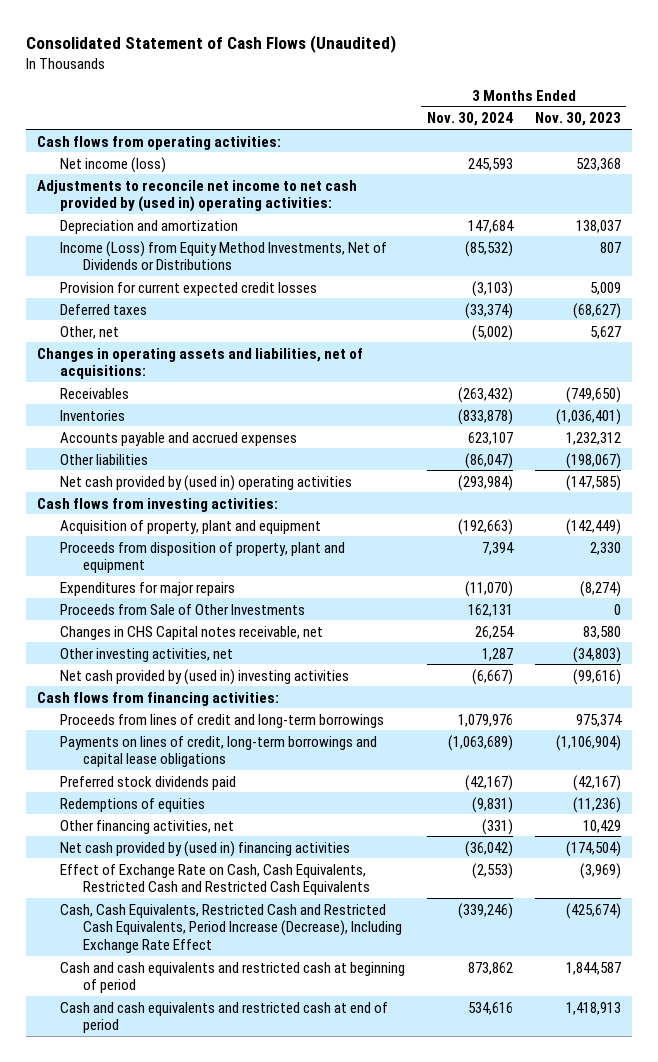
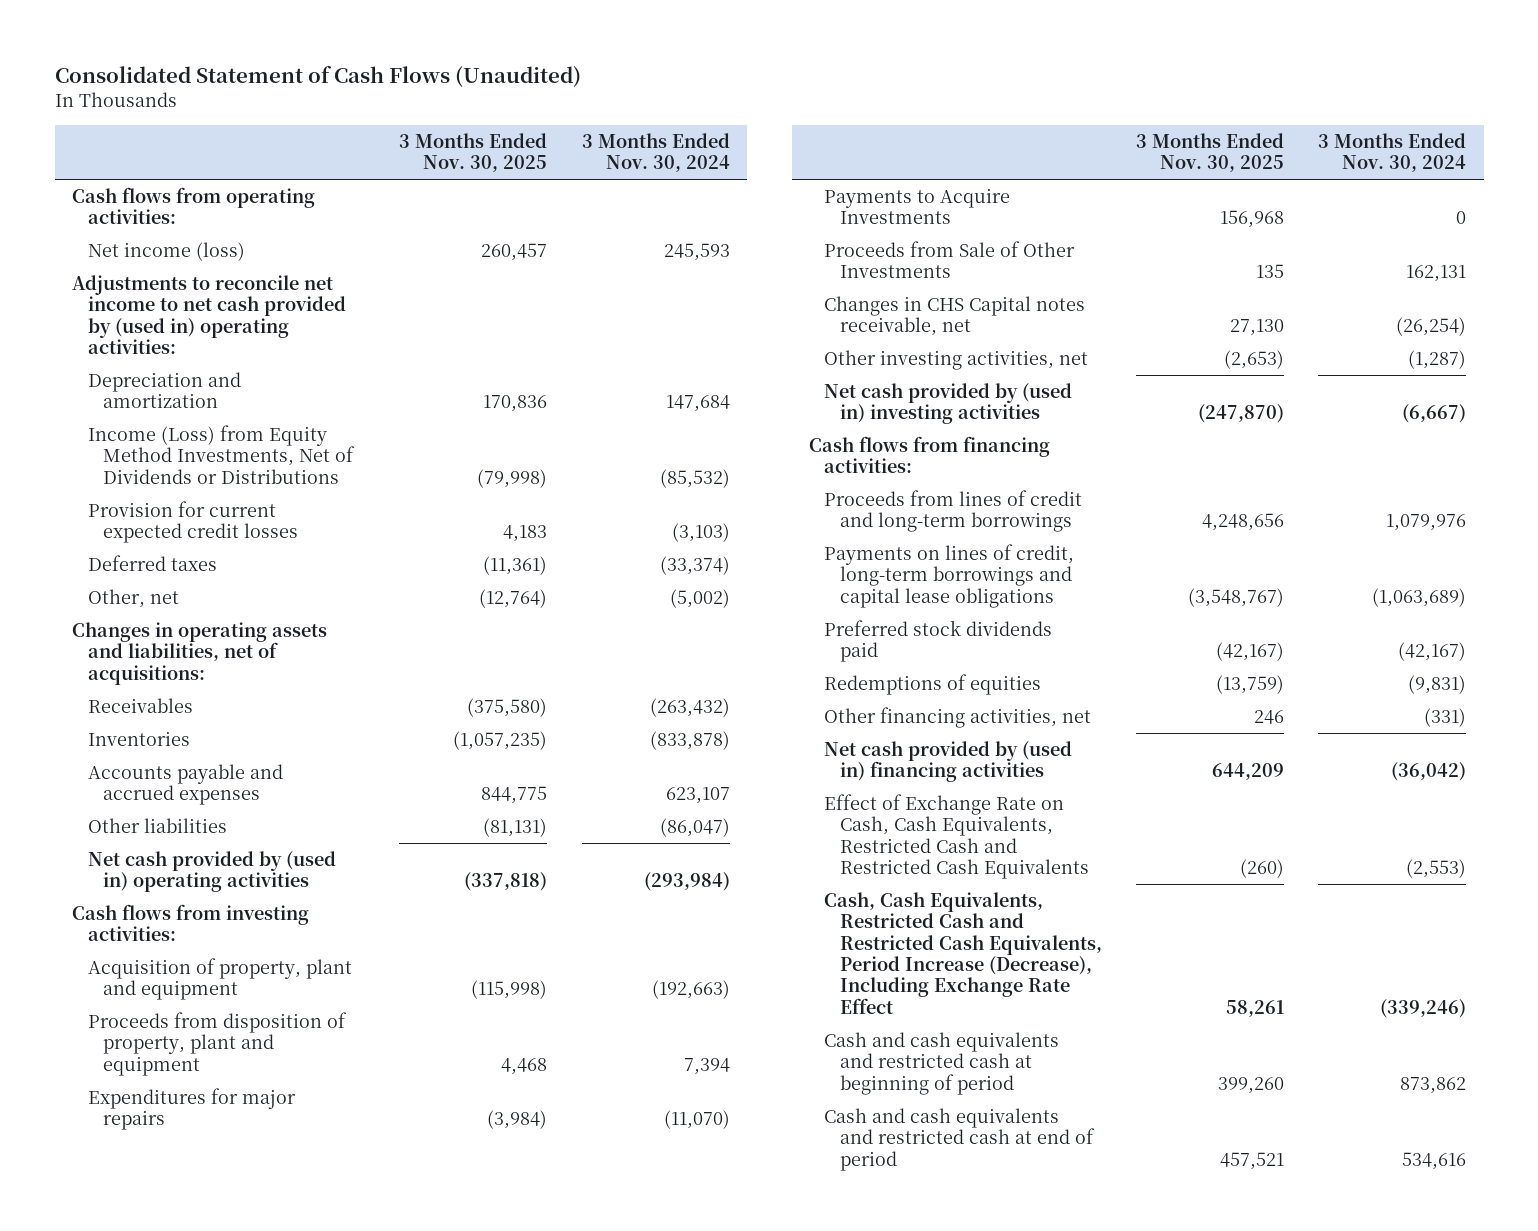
- | 3 Months Ended Nov. 30, 2024 | 3 Months Ended Nov. 30, 2023
+ | 3 Months Ended Nov. 30, 2025 | 3 Months Ended Nov. 30, 2024
+ Payments to Acquire Investments | 156,968 | 0
- Changes in CHS Capital notes receivable, net | 26,254 | 83,580
- Other investing activities, net | 1,287 | (34,803)
+ Changes in CHS Capital notes receivable, net | 27,130 | (26,254)
+ Other investing activities, net | (2,653) | (1,287)

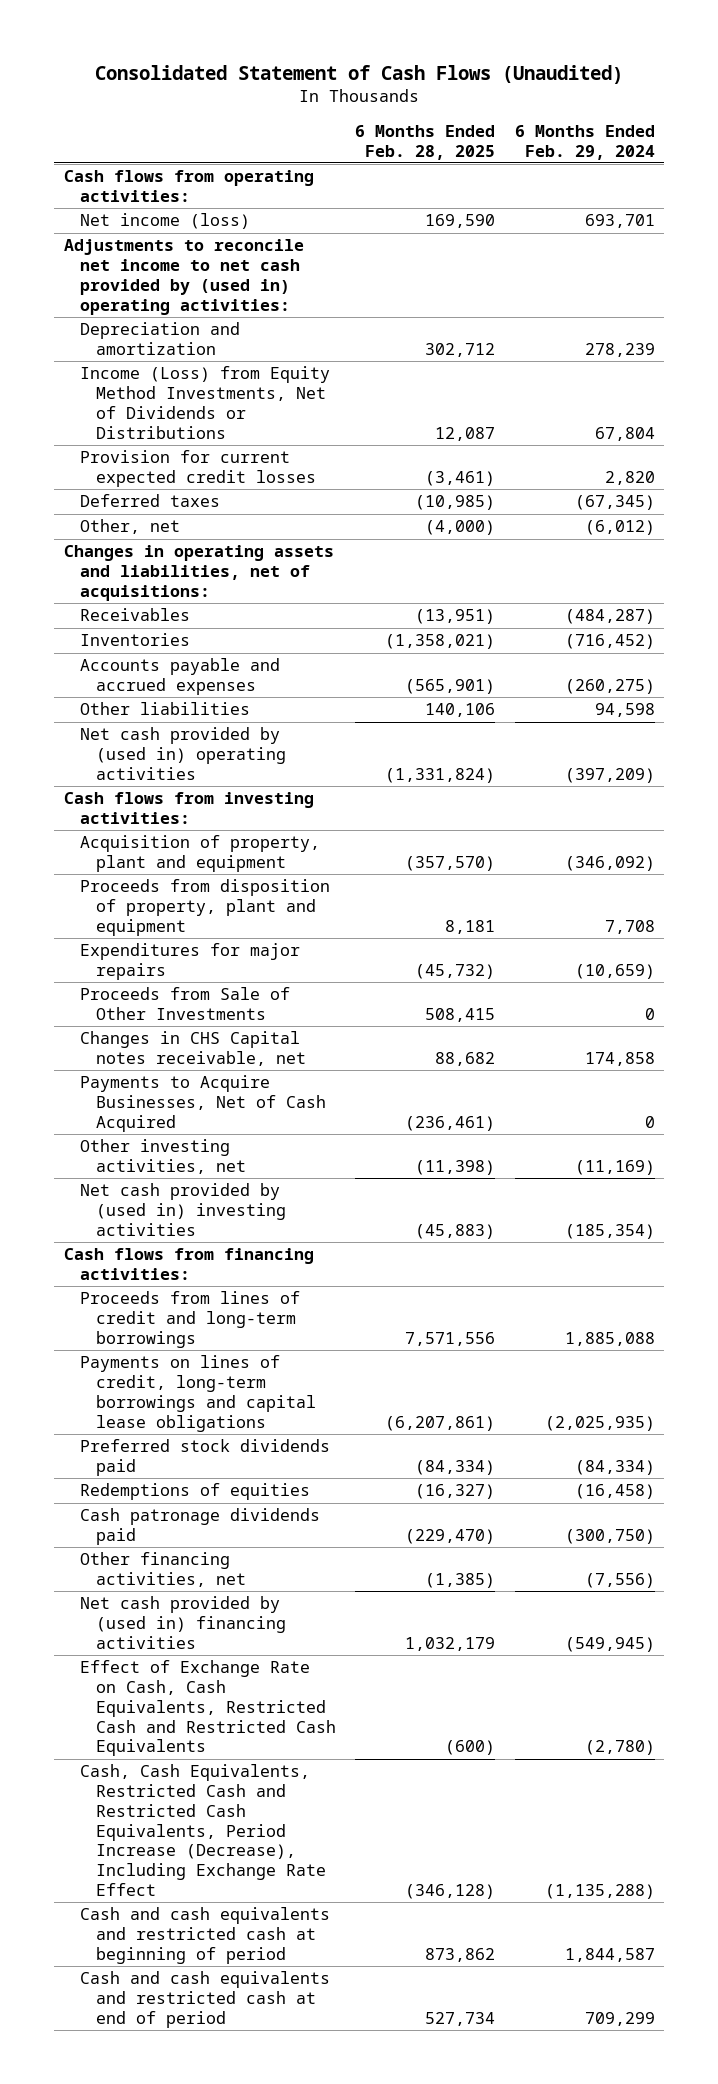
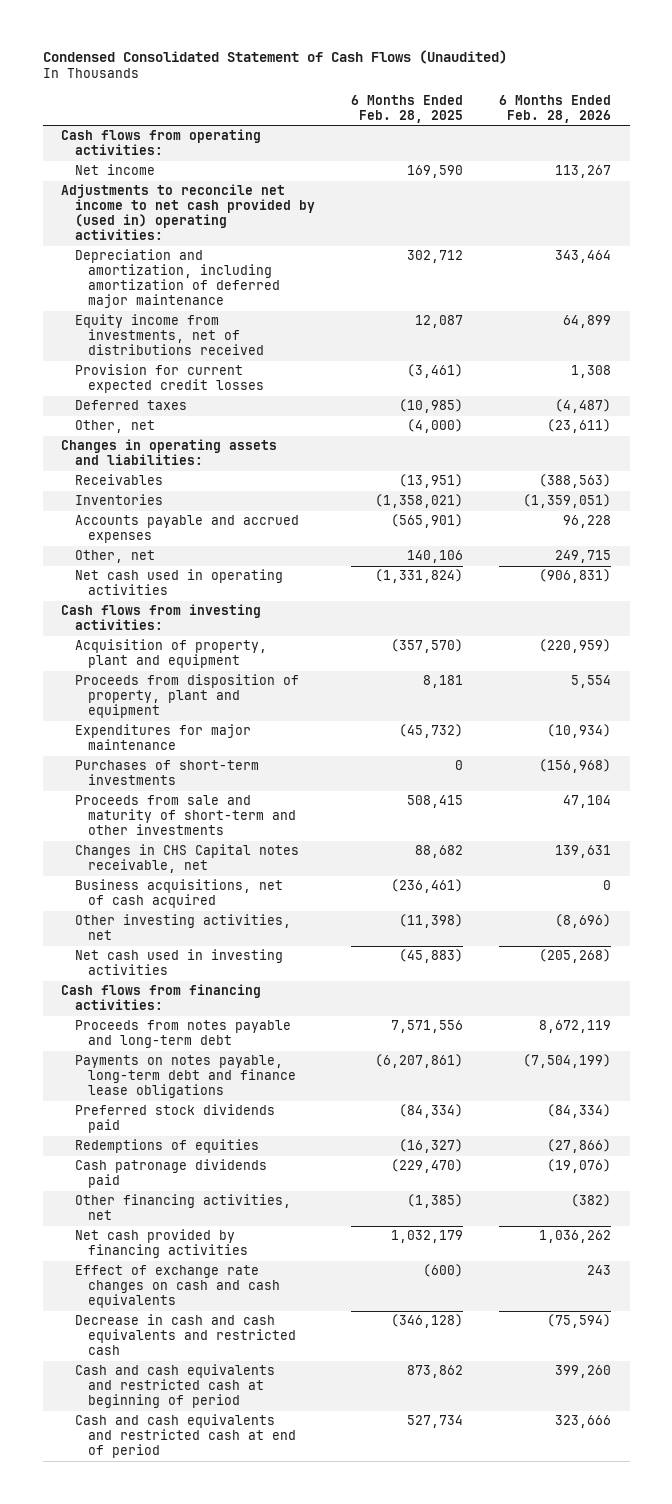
- Consolidated Statement of Cash Flows (Unaudited)
+ Condensed Consolidated Statement of Cash Flows (Unaudited)
- | 6 Months Ended Feb. 28, 2025 | 6 Months Ended Feb. 29, 2024
+ | 6 Months Ended Feb. 28, 2025 | 6 Months Ended Feb. 28, 2026
- Net income (loss) | 169,590 | 693,701
+ Net income | 169,590 | 113,267
- Depreciation and amortization | 302,712 | 278,239
- Income (Loss) from Equity Method Investments, Net of Dividends or Distributions | 12,087 | 67,804
+ Depreciation and amortization, including amortization of deferred major maintenance | 302,712 | 343,464
+ Equity income from investments, net of distributions received | 12,087 | 64,899
- Changes in operating assets and liabilities, net of acquisitions:
+ Changes in operating assets and liabilities:
- Other liabilities | 140,106 | 94,598
- Net cash provided by (used in) operating activities | (1,331,824) | (397,209)
+ Other, net | 140,106 | 249,715
+ Net cash used in operating activities | (1,331,824) | (906,831)
- Expenditures for major repairs | (45,732) | (10,659)
- Proceeds from Sale of Other Investments | 508,415 | 0
+ Expenditures for major maintenance | (45,732) | (10,934)
+ Purchases of short-term investments | 0 | (156,968)
+ Proceeds from sale and maturity of short-term and other investments | 508,415 | 47,104
- Payments to Acquire Businesses, Net of Cash Acquired | (236,461) | 0
+ Business acquisitions, net of cash acquired | (236,461) | 0
- Net cash provided by (used in) investing activities | (45,883) | (185,354)
+ Net cash used in investing activities | (45,883) | (205,268)
- Proceeds from lines of credit and long-term borrowings | 7,571,556 | 1,885,088
- Payments on lines of credit, long-term borrowings and capital lease obligations | (6,207,861) | (2,025,935)
+ Proceeds from notes payable and long-term debt | 7,571,556 | 8,672,119
+ Payments on notes payable, long-term debt and finance lease obligations | (6,207,861) | (7,504,199)
- Net cash provided by (used in) financing activities | 1,032,179 | (549,945)
- Effect of Exchange Rate on Cash, Cash Equivalents, Restricted Cash and Restricted Cash Equivalents | (600) | (2,780)
- Cash, Cash Equivalents, Restricted Cash and Restricted Cash Equivalents, Period Increase (Decrease), Including Exchange Rate Effect | (346,128) | (1,135,288)
+ Net cash provided by financing activities | 1,032,179 | 1,036,262
+ Effect of exchange rate changes on cash and cash equivalents | (600) | 243
+ Decrease in cash and cash equivalents and restricted cash | (346,128) | (75,594)

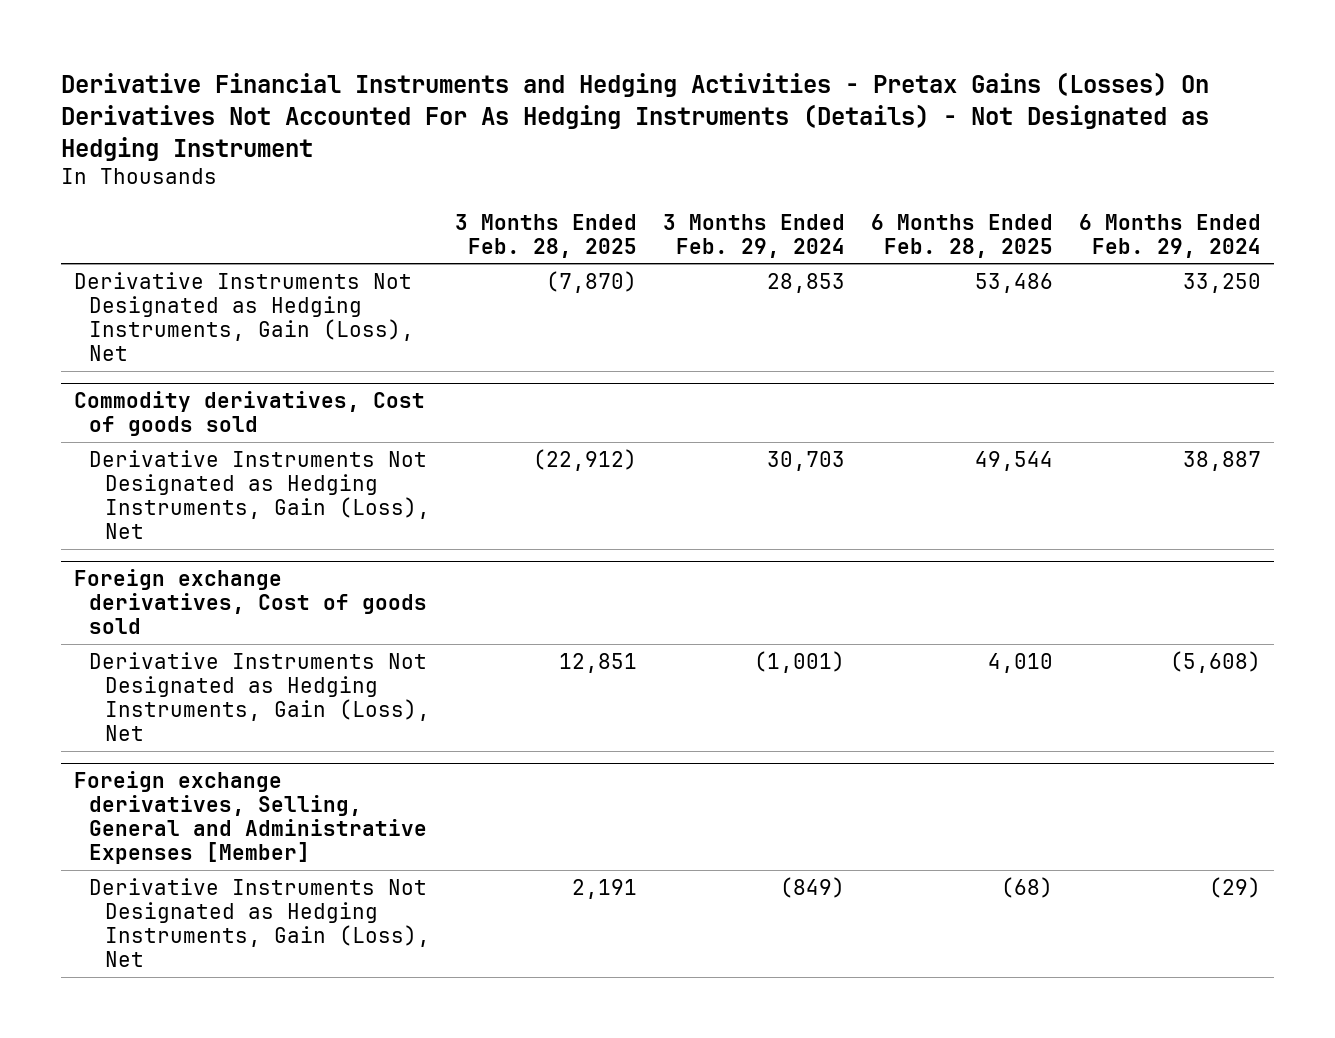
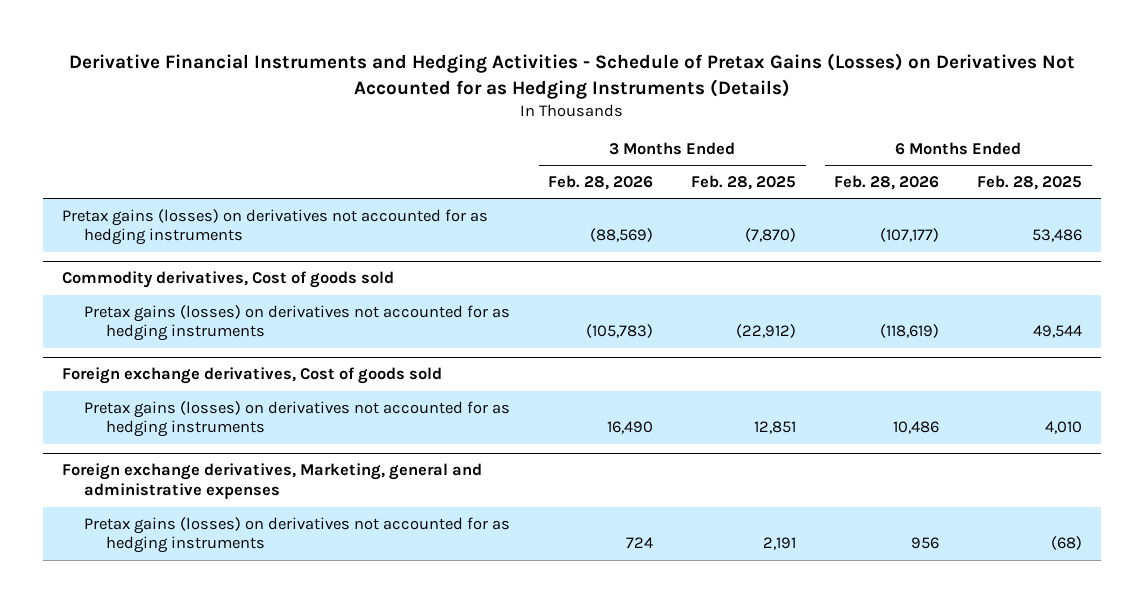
- Derivative Financial Instruments and Hedging Activities - Pretax Gains (Losses) On Derivatives Not Accounted For As Hedging Instruments (Details) - Not Designated as Hedging Instrument
+ Derivative Financial Instruments and Hedging Activities - Schedule of Pretax Gains (Losses) on Derivatives Not Accounted for as Hedging Instruments (Details)
- | 3 Months Ended Feb. 28, 2025 | 3 Months Ended Feb. 29, 2024 | 6 Months Ended Feb. 28, 2025 | 6 Months Ended Feb. 29, 2024
+ | 3 Months Ended Feb. 28, 2026 | 3 Months Ended Feb. 28, 2025 | 6 Months Ended Feb. 28, 2026 | 6 Months Ended Feb. 28, 2025
- Derivative Instruments Not Designated as Hedging Instruments, Gain (Loss), Net | (7,870) | 28,853 | 53,486 | 33,250
+ Pretax gains (losses) on derivatives not accounted for as hedging instruments | (88,569) | (7,870) | (107,177) | 53,486
@ Commodity derivatives, Cost of goods sold
- Derivative Instruments Not Designated as Hedging Instruments, Gain (Loss), Net | (22,912) | 30,703 | 49,544 | 38,887
+ Pretax gains (losses) on derivatives not accounted for as hedging instruments | (105,783) | (22,912) | (118,619) | 49,544
@ Foreign exchange derivatives, Cost of goods sold
- Derivative Instruments Not Designated as Hedging Instruments, Gain (Loss), Net | 12,851 | (1,001) | 4,010 | (5,608)
- Foreign exchange derivatives, Selling, General and Administrative Expenses [Member]
- Derivative Instruments Not Designated as Hedging Instruments, Gain (Loss), Net | 2,191 | (849) | (68) | (29)
@ Foreign exchange derivatives, Cost of goods sold
+ Pretax gains (losses) on derivatives not accounted for as hedging instruments | 16,490 | 12,851 | 10,486 | 4,010
+ Foreign exchange derivatives, Marketing, general and administrative expenses
+ Pretax gains (losses) on derivatives not accounted for as hedging instruments | 724 | 2,191 | 956 | (68)

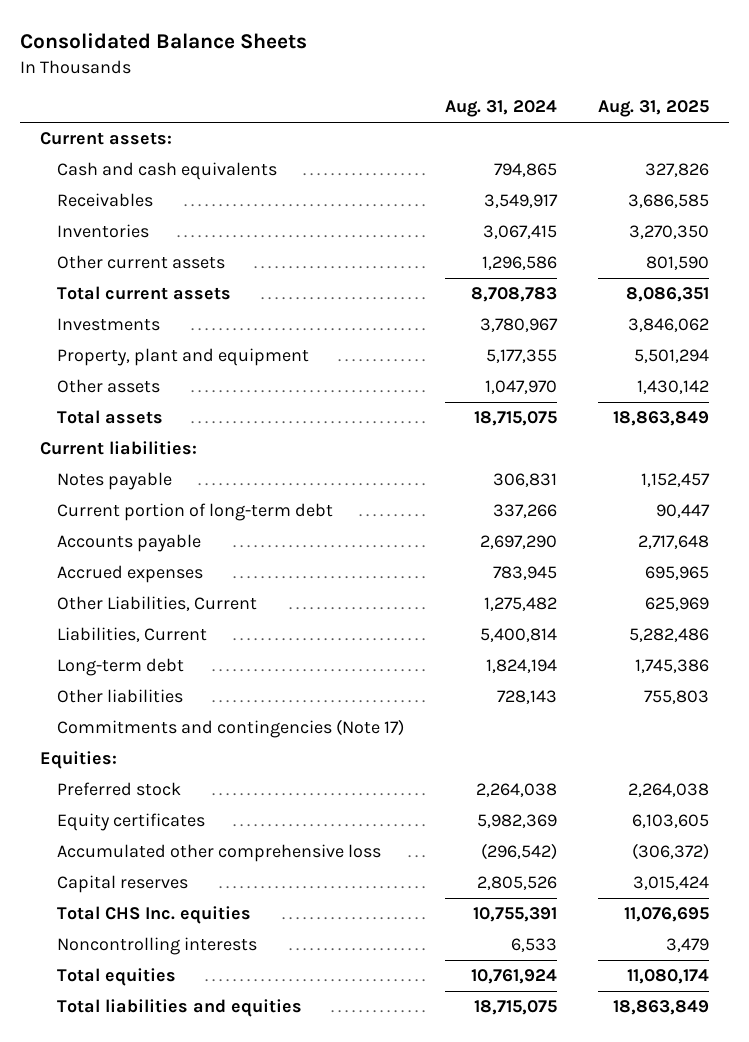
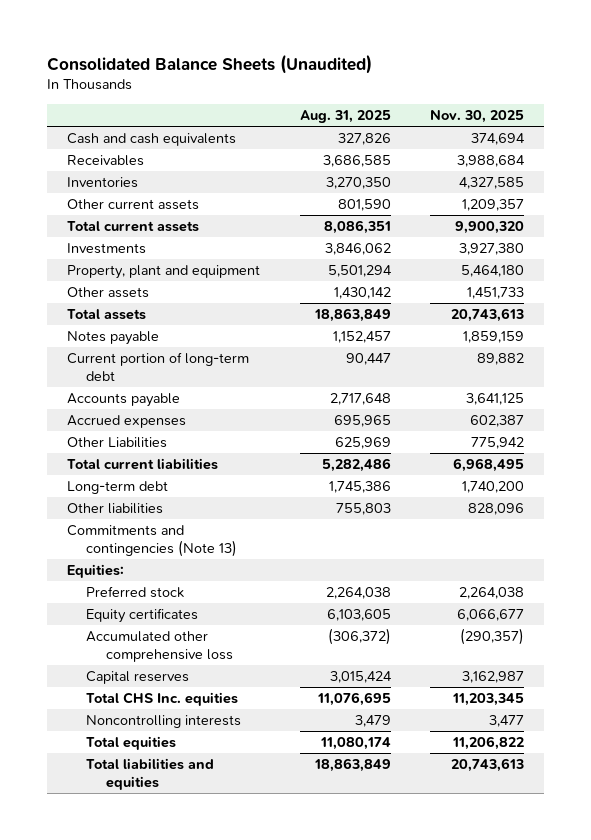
- Consolidated Balance Sheets
+ Consolidated Balance Sheets (Unaudited)
- | Aug. 31, 2024 | Aug. 31, 2025
+ | Aug. 31, 2025 | Nov. 30, 2025
- Current assets:
- Current liabilities:
- Other Liabilities, Current | 1,275,482 | 625,969
- Liabilities, Current | 5,400,814 | 5,282,486
+ Other Liabilities | 625,969 | 775,942
+ Total current liabilities | 5,282,486 | 6,968,495
- Commitments and contingencies (Note 17)
+ Commitments and contingencies (Note 13)

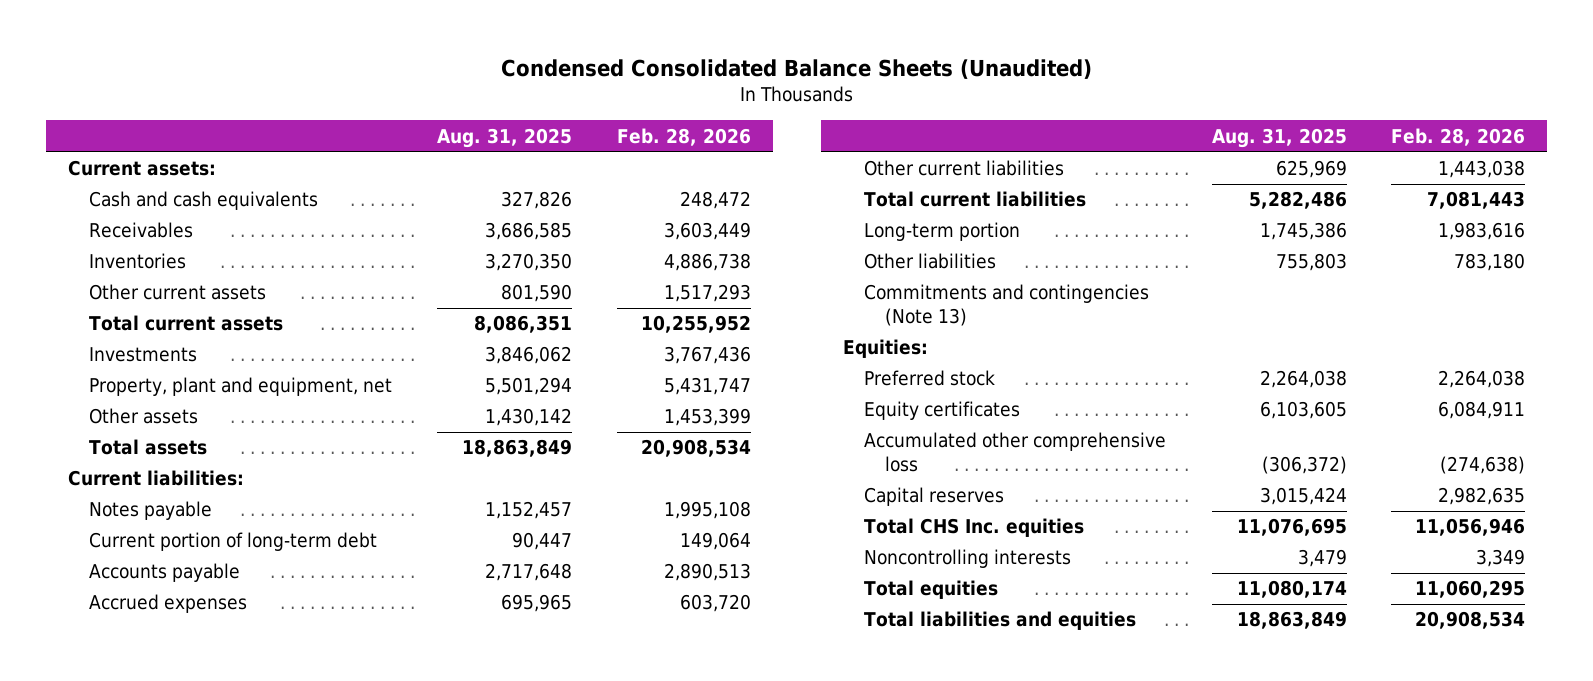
- Consolidated Balance Sheets (Unaudited)
+ Condensed Consolidated Balance Sheets (Unaudited)
- | Aug. 31, 2025 | Nov. 30, 2025
+ | Aug. 31, 2025 | Feb. 28, 2026
+ Current assets:
- Property, plant and equipment | 5,501,294 | 5,464,180
+ Property, plant and equipment, net | 5,501,294 | 5,431,747
+ Current liabilities:
- Other Liabilities | 625,969 | 775,942
+ Other current liabilities | 625,969 | 1,443,038
- Long-term debt | 1,745,386 | 1,740,200
+ Long-term portion | 1,745,386 | 1,983,616

